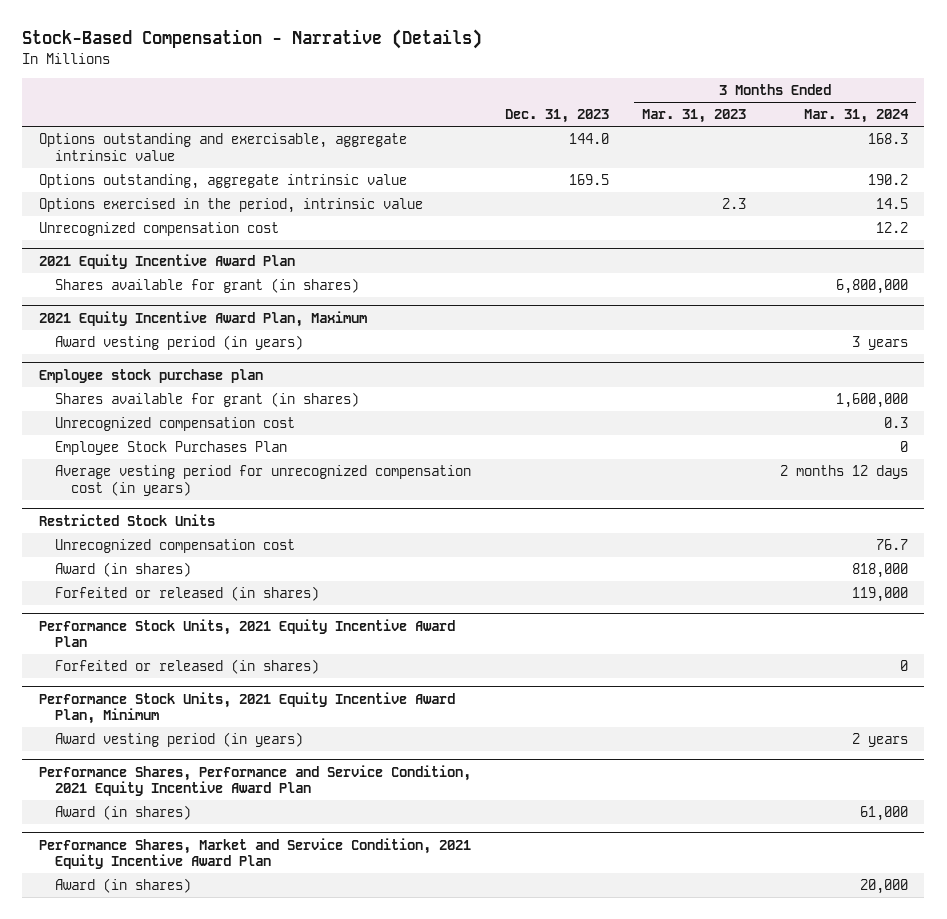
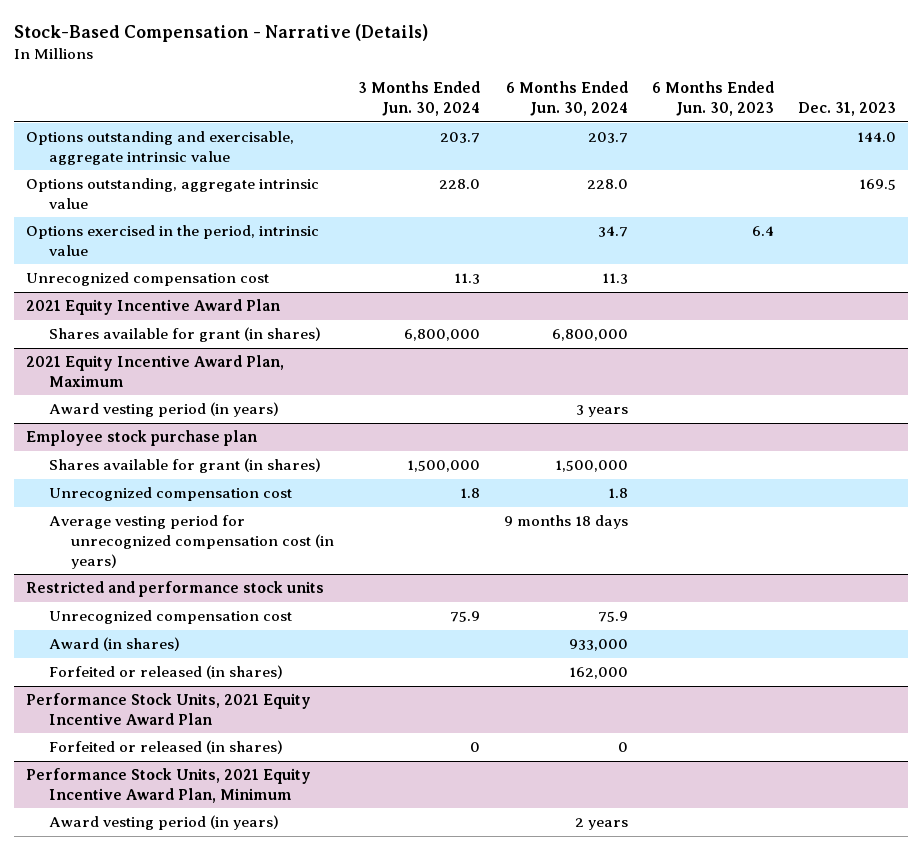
- | Dec. 31, 2023 | 3 Months Ended Mar. 31, 2023 | 3 Months Ended Mar. 31, 2024
+ | 3 Months Ended Jun. 30, 2024 | 6 Months Ended Jun. 30, 2024 | 6 Months Ended Jun. 30, 2023 | Dec. 31, 2023
@ Employee stock purchase plan
- Employee Stock Purchases Plan | | | 0
- Restricted Stock Units
+ Restricted and performance stock units
- Performance Shares, Performance and Service Condition, 2021 Equity Incentive Award Plan
- Award (in shares) | | | 61,000
- Performance Shares, Market and Service Condition, 2021 Equity Incentive Award Plan
- Award (in shares) | | | 20,000

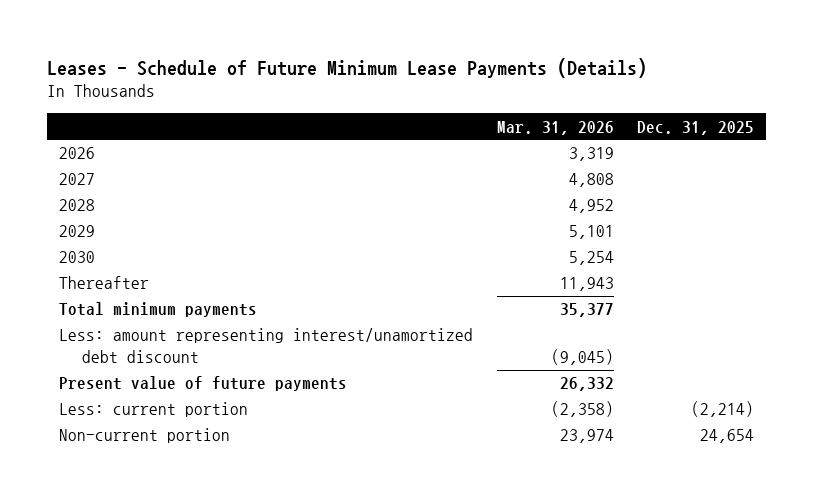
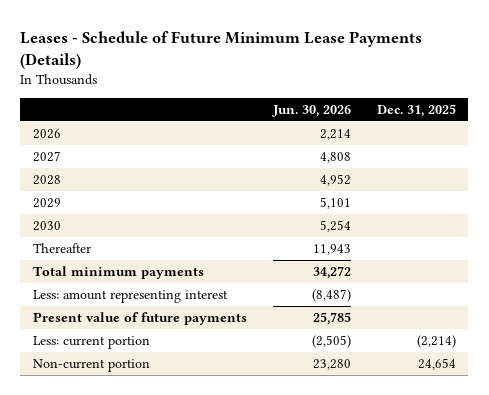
- | Mar. 31, 2026 | Dec. 31, 2025
+ | Jun. 30, 2026 | Dec. 31, 2025
- Less: amount representing interest/unamortized debt discount | (9,045) |
+ Less: amount representing interest | (8,487) |

